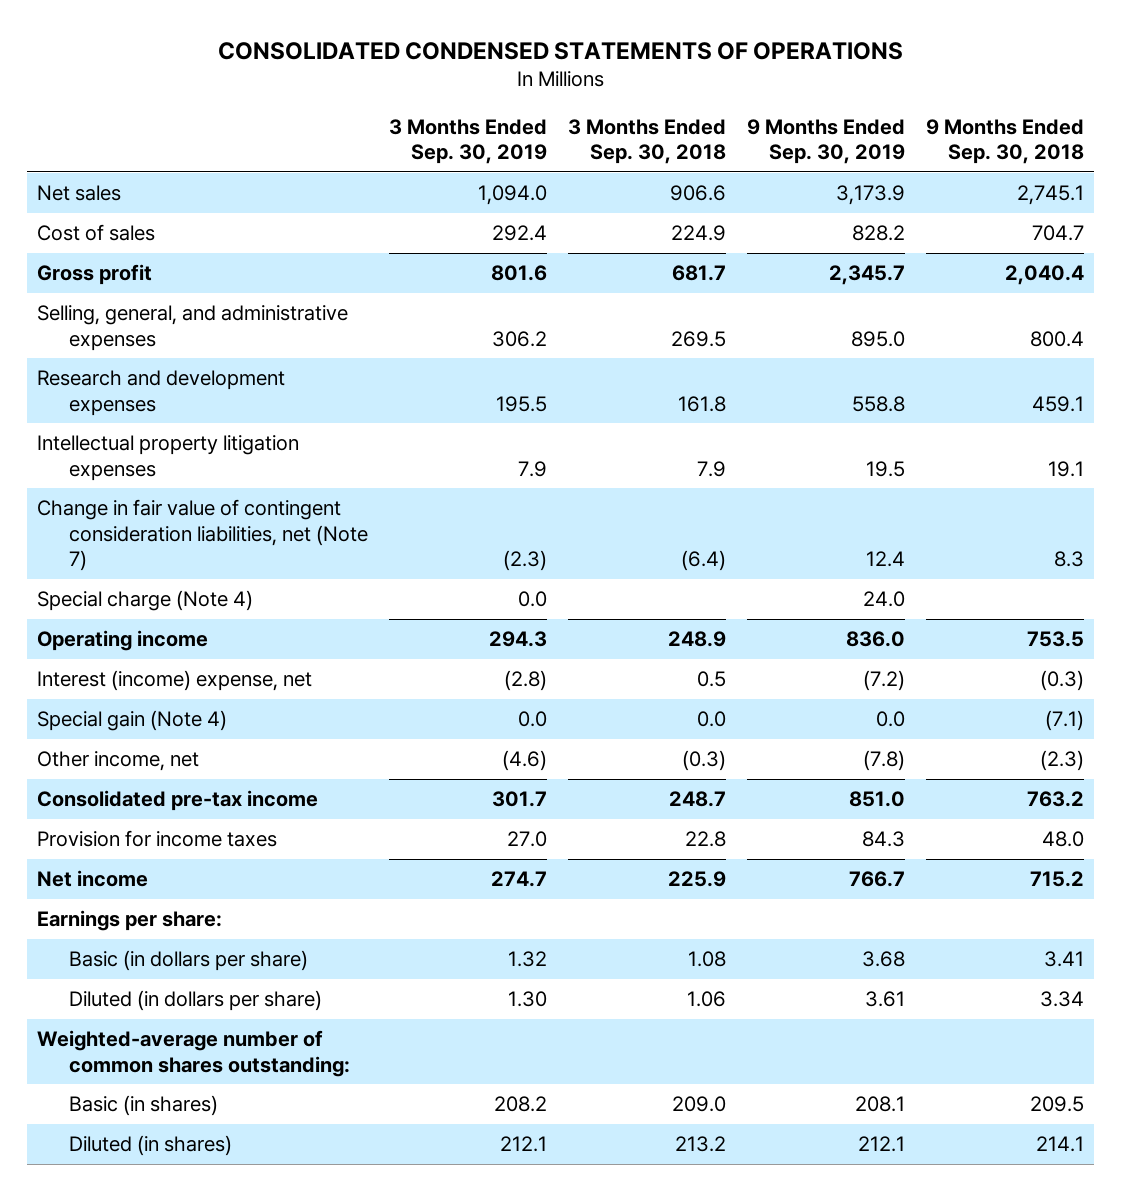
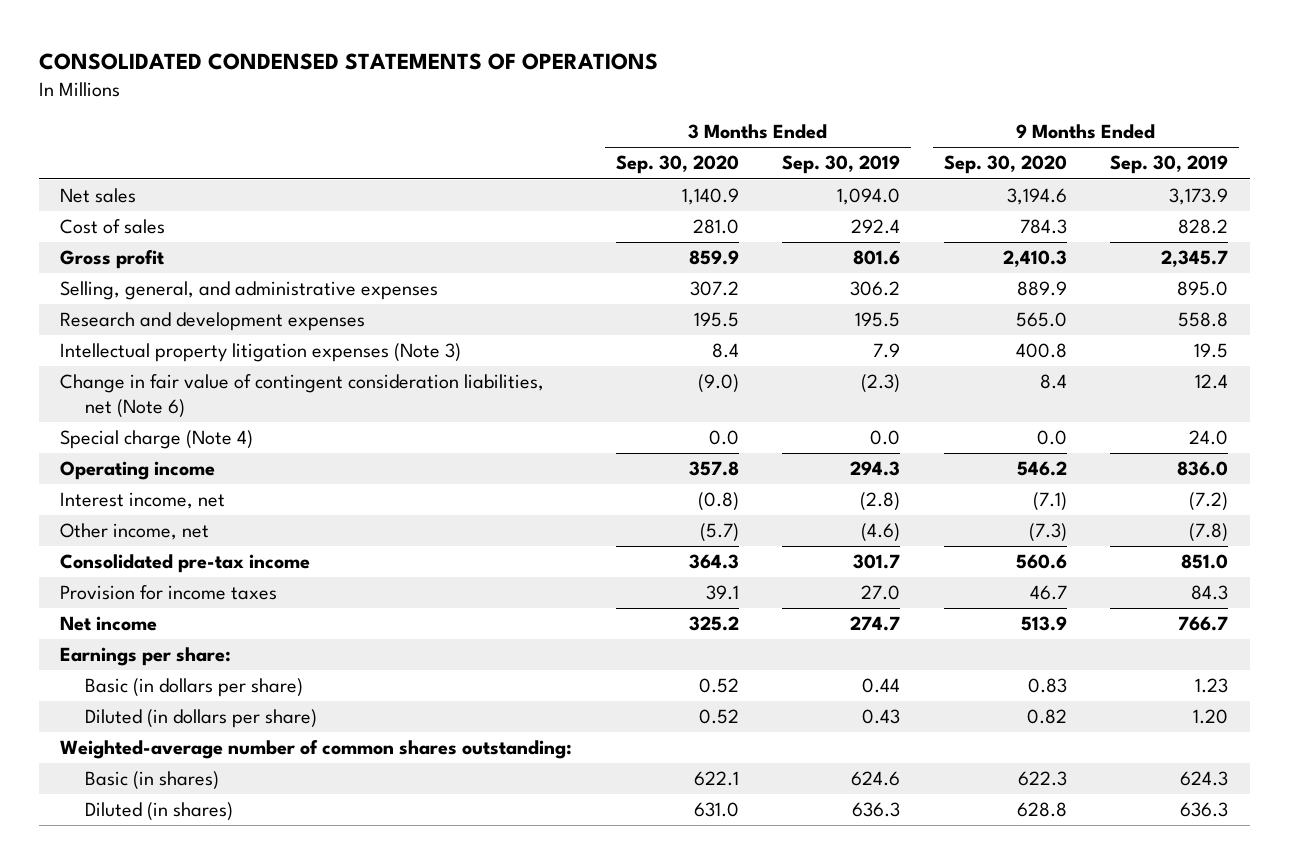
- | 3 Months Ended Sep. 30, 2019 | 3 Months Ended Sep. 30, 2018 | 9 Months Ended Sep. 30, 2019 | 9 Months Ended Sep. 30, 2018
+ | 3 Months Ended Sep. 30, 2020 | 3 Months Ended Sep. 30, 2019 | 9 Months Ended Sep. 30, 2020 | 9 Months Ended Sep. 30, 2019
- Intellectual property litigation expenses | 7.9 | 7.9 | 19.5 | 19.1
- Change in fair value of contingent consideration liabilities, net (Note 7) | (2.3) | (6.4) | 12.4 | 8.3
+ Intellectual property litigation expenses (Note 3) | 8.4 | 7.9 | 400.8 | 19.5
+ Change in fair value of contingent consideration liabilities, net (Note 6) | (9.0) | (2.3) | 8.4 | 12.4
- Interest (income) expense, net | (2.8) | 0.5 | (7.2) | (0.3)
- Special gain (Note 4) | 0.0 | 0.0 | 0.0 | (7.1)
+ Interest income, net | (0.8) | (2.8) | (7.1) | (7.2)
- Basic (in dollars per share) | 1.32 | 1.08 | 3.68 | 3.41
- Diluted (in dollars per share) | 1.30 | 1.06 | 3.61 | 3.34
+ Basic (in dollars per share) | 0.52 | 0.44 | 0.83 | 1.23
+ Diluted (in dollars per share) | 0.52 | 0.43 | 0.82 | 1.20
- Basic (in shares) | 208.2 | 209.0 | 208.1 | 209.5
- Diluted (in shares) | 212.1 | 213.2 | 212.1 | 214.1
+ Basic (in shares) | 622.1 | 624.6 | 622.3 | 624.3
+ Diluted (in shares) | 631.0 | 636.3 | 628.8 | 636.3

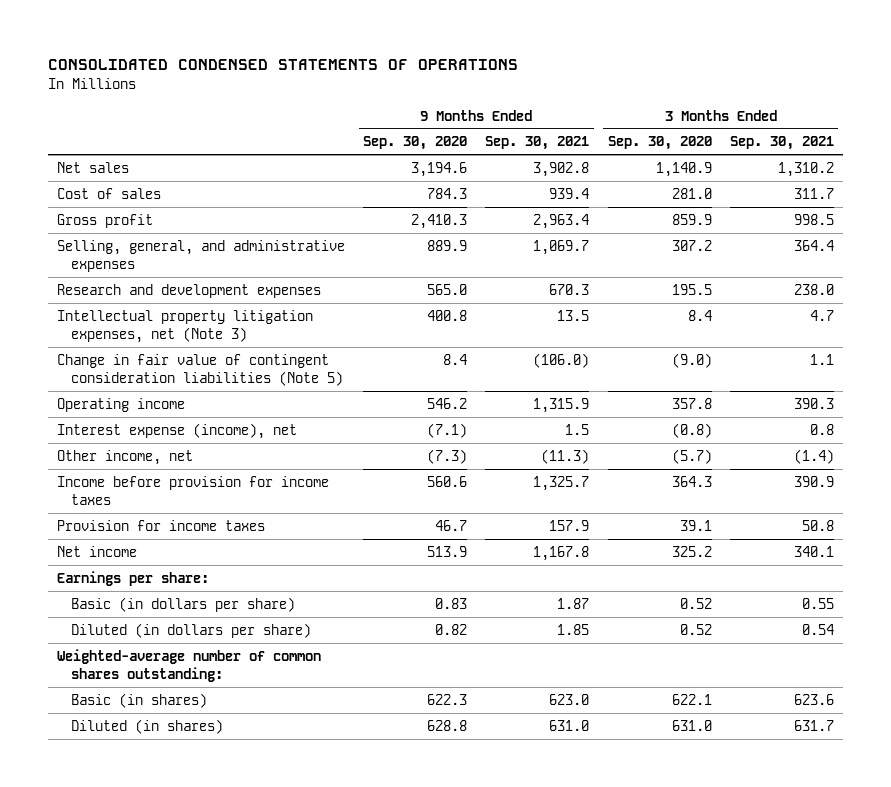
- | 3 Months Ended Sep. 30, 2020 | 3 Months Ended Sep. 30, 2019 | 9 Months Ended Sep. 30, 2020 | 9 Months Ended Sep. 30, 2019
+ | 9 Months Ended Sep. 30, 2020 | 9 Months Ended Sep. 30, 2021 | 3 Months Ended Sep. 30, 2020 | 3 Months Ended Sep. 30, 2021
- Intellectual property litigation expenses (Note 3) | 8.4 | 7.9 | 400.8 | 19.5
- Change in fair value of contingent consideration liabilities, net (Note 6) | (9.0) | (2.3) | 8.4 | 12.4
- Special charge (Note 4) | 0.0 | 0.0 | 0.0 | 24.0
+ Intellectual property litigation expenses, net (Note 3) | 400.8 | 13.5 | 8.4 | 4.7
+ Change in fair value of contingent consideration liabilities (Note 5) | 8.4 | (106.0) | (9.0) | 1.1
- Interest income, net | (0.8) | (2.8) | (7.1) | (7.2)
+ Interest expense (income), net | (7.1) | 1.5 | (0.8) | 0.8
- Consolidated pre-tax income | 364.3 | 301.7 | 560.6 | 851.0
+ Income before provision for income taxes | 560.6 | 1,325.7 | 364.3 | 390.9

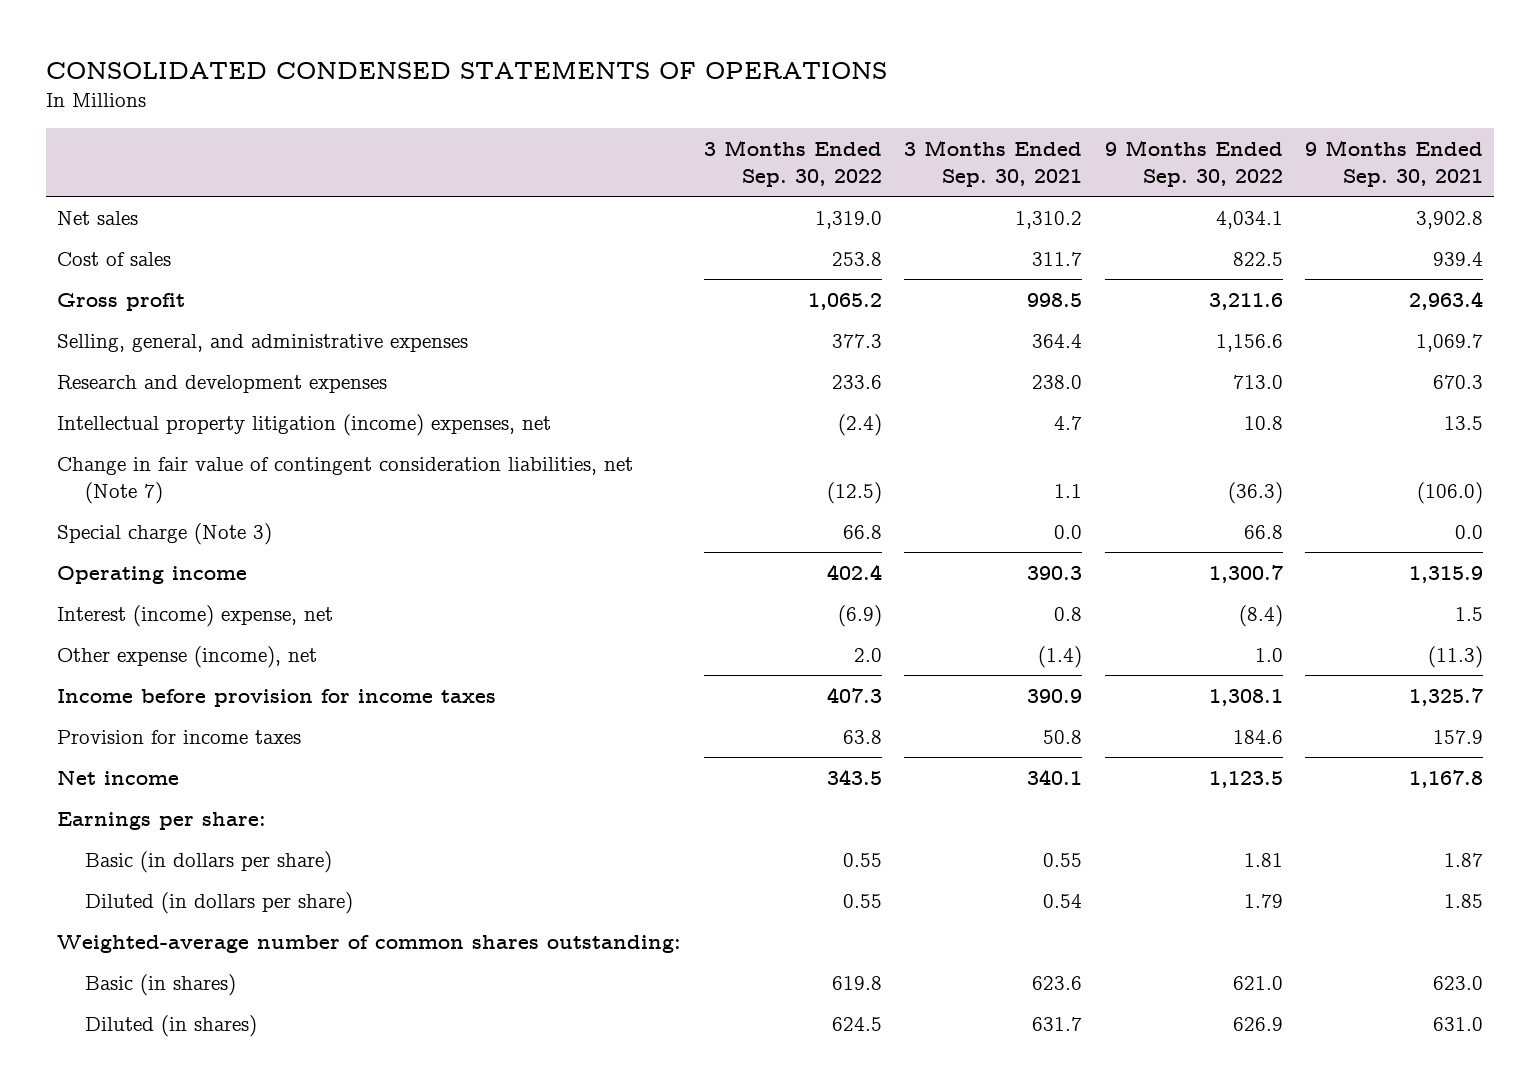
- | 9 Months Ended Sep. 30, 2020 | 9 Months Ended Sep. 30, 2021 | 3 Months Ended Sep. 30, 2020 | 3 Months Ended Sep. 30, 2021
+ | 3 Months Ended Sep. 30, 2022 | 3 Months Ended Sep. 30, 2021 | 9 Months Ended Sep. 30, 2022 | 9 Months Ended Sep. 30, 2021
- Intellectual property litigation expenses, net (Note 3) | 400.8 | 13.5 | 8.4 | 4.7
- Change in fair value of contingent consideration liabilities (Note 5) | 8.4 | (106.0) | (9.0) | 1.1
+ Intellectual property litigation (income) expenses, net | (2.4) | 4.7 | 10.8 | 13.5
+ Change in fair value of contingent consideration liabilities, net (Note 7) | (12.5) | 1.1 | (36.3) | (106.0)
+ Special charge (Note 3) | 66.8 | 0.0 | 66.8 | 0.0
- Interest expense (income), net | (7.1) | 1.5 | (0.8) | 0.8
- Other income, net | (7.3) | (11.3) | (5.7) | (1.4)
+ Interest (income) expense, net | (6.9) | 0.8 | (8.4) | 1.5
+ Other expense (income), net | 2.0 | (1.4) | 1.0 | (11.3)

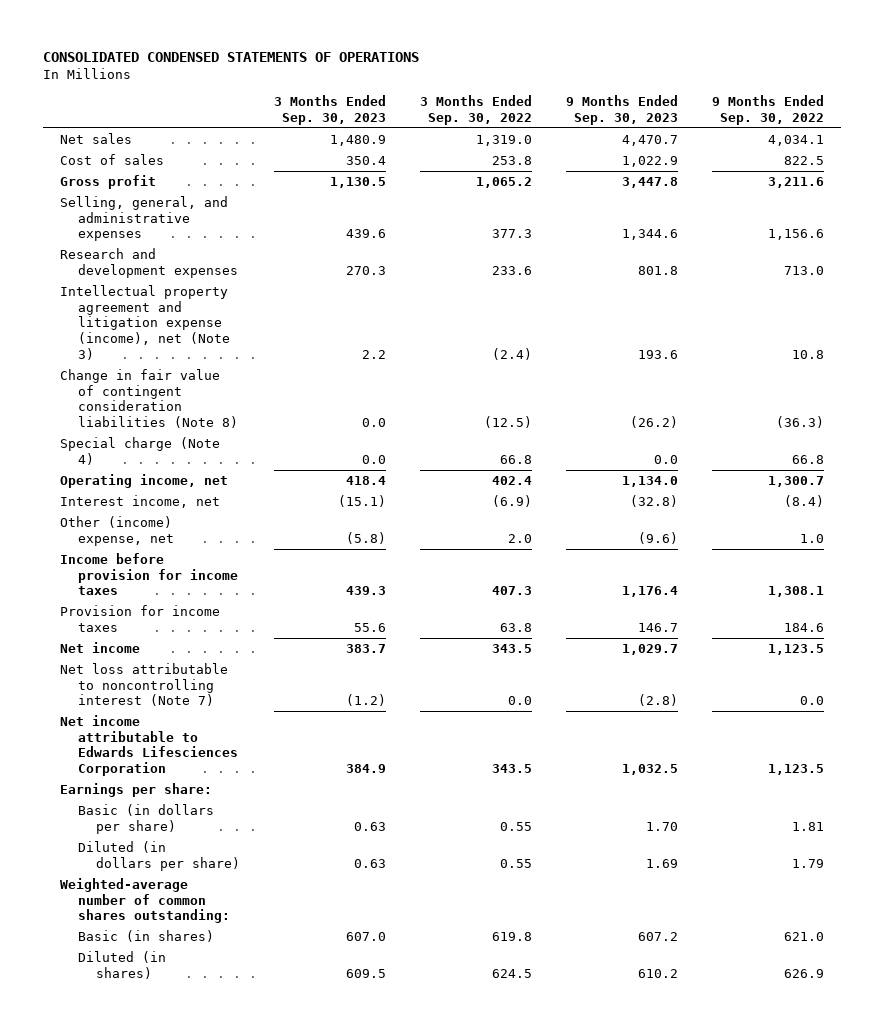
- | 3 Months Ended Sep. 30, 2022 | 3 Months Ended Sep. 30, 2021 | 9 Months Ended Sep. 30, 2022 | 9 Months Ended Sep. 30, 2021
+ | 3 Months Ended Sep. 30, 2023 | 3 Months Ended Sep. 30, 2022 | 9 Months Ended Sep. 30, 2023 | 9 Months Ended Sep. 30, 2022
- Intellectual property litigation (income) expenses, net | (2.4) | 4.7 | 10.8 | 13.5
- Change in fair value of contingent consideration liabilities, net (Note 7) | (12.5) | 1.1 | (36.3) | (106.0)
- Special charge (Note 3) | 66.8 | 0.0 | 66.8 | 0.0
- Operating income | 402.4 | 390.3 | 1,300.7 | 1,315.9
- Interest (income) expense, net | (6.9) | 0.8 | (8.4) | 1.5
- Other expense (income), net | 2.0 | (1.4) | 1.0 | (11.3)
+ Intellectual property agreement and litigation expense (income), net (Note 3) | 2.2 | (2.4) | 193.6 | 10.8
+ Change in fair value of contingent consideration liabilities (Note 8) | 0.0 | (12.5) | (26.2) | (36.3)
+ Special charge (Note 4) | 0.0 | 66.8 | 0.0 | 66.8
+ Operating income, net | 418.4 | 402.4 | 1,134.0 | 1,300.7
+ Interest income, net | (15.1) | (6.9) | (32.8) | (8.4)
+ Other (income) expense, net | (5.8) | 2.0 | (9.6) | 1.0
+ Net loss attributable to noncontrolling interest (Note 7) | (1.2) | 0.0 | (2.8) | 0.0
+ Net income attributable to Edwards Lifesciences Corporation | 384.9 | 343.5 | 1,032.5 | 1,123.5

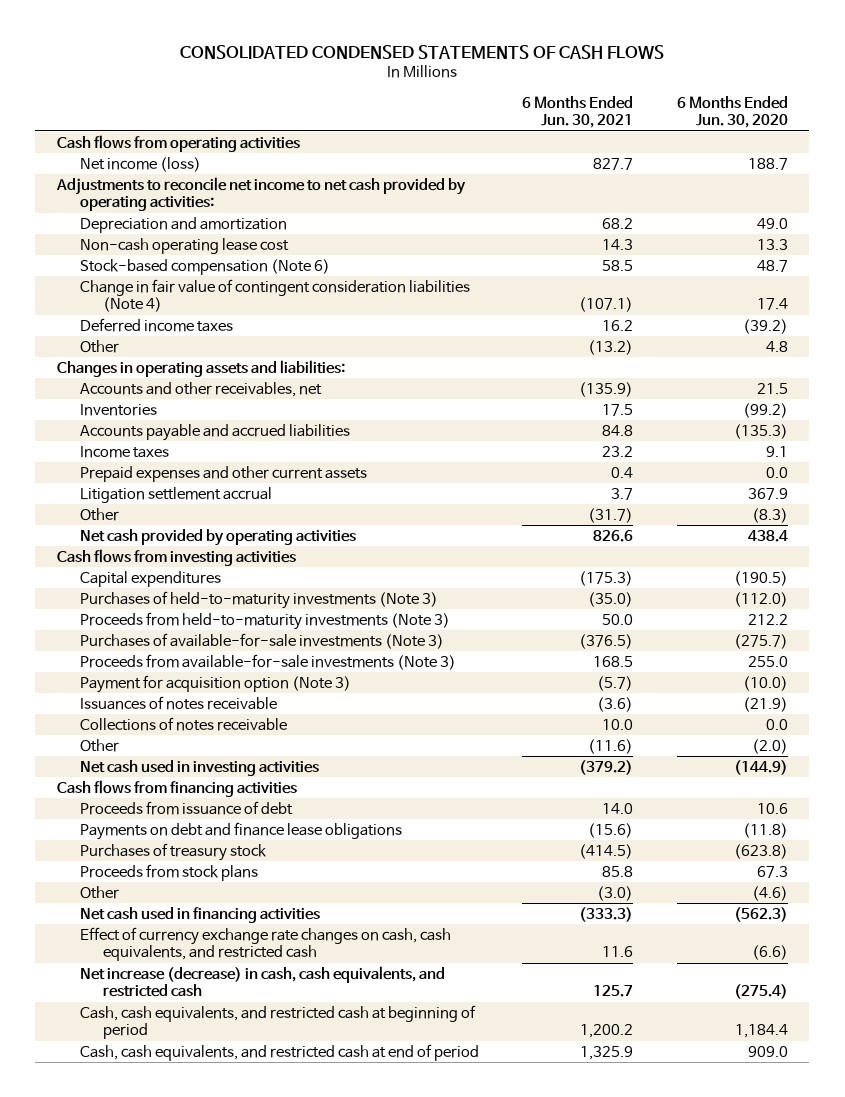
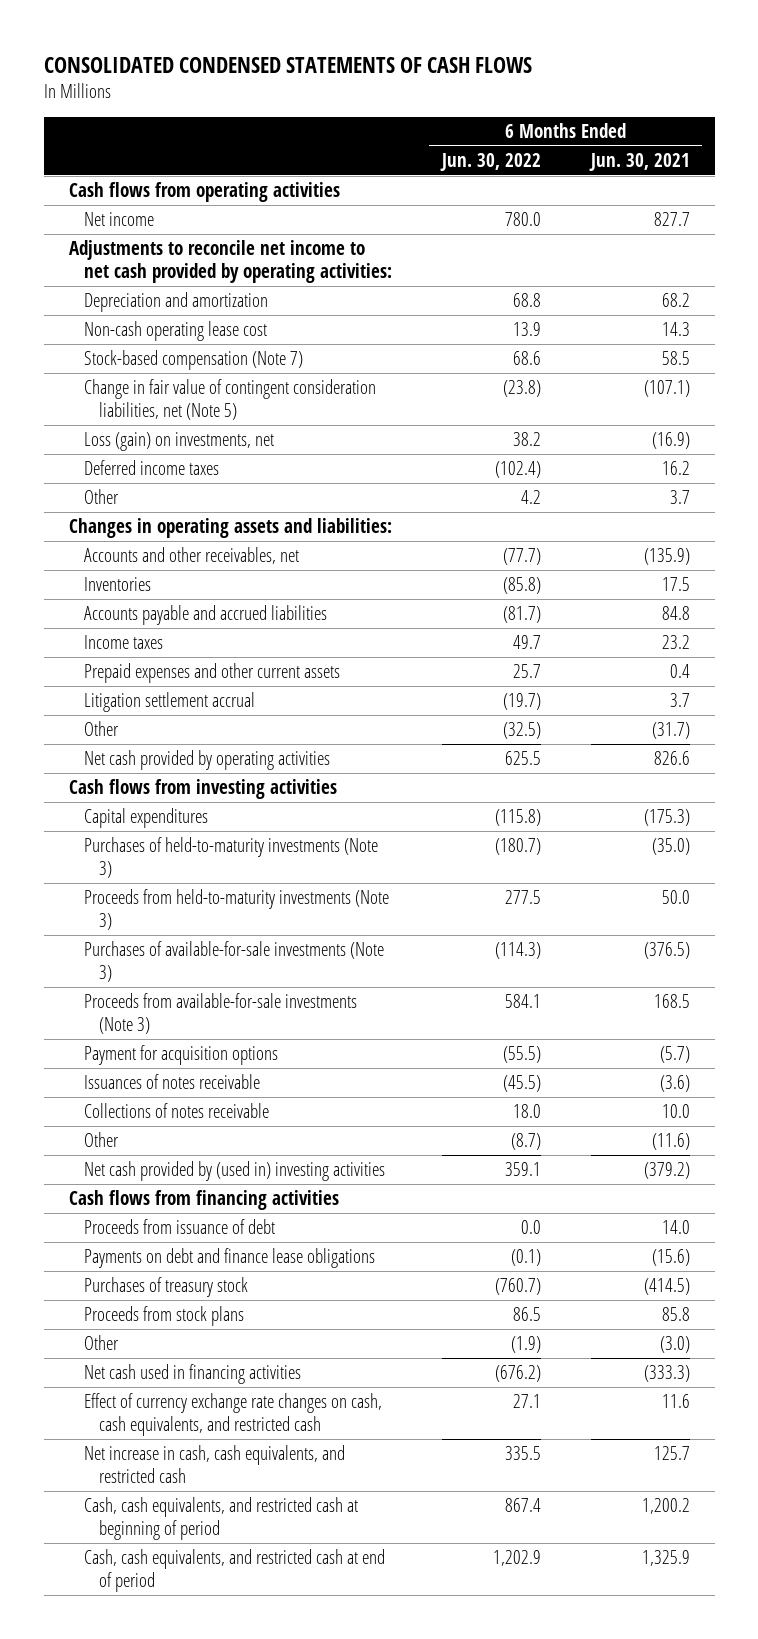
- | 6 Months Ended Jun. 30, 2021 | 6 Months Ended Jun. 30, 2020
+ | 6 Months Ended Jun. 30, 2022 | 6 Months Ended Jun. 30, 2021
- Net income (loss) | 827.7 | 188.7
+ Net income | 780.0 | 827.7
- Stock-based compensation (Note 6) | 58.5 | 48.7
- Change in fair value of contingent consideration liabilities (Note 4) | (107.1) | 17.4
+ Stock-based compensation (Note 7) | 68.6 | 58.5
+ Change in fair value of contingent consideration liabilities, net (Note 5) | (23.8) | (107.1)
+ Loss (gain) on investments, net | 38.2 | (16.9)
- Other | (13.2) | 4.8
+ Other | 4.2 | 3.7
- Payment for acquisition option (Note 3) | (5.7) | (10.0)
+ Payment for acquisition options | (55.5) | (5.7)
- Net cash used in investing activities | (379.2) | (144.9)
+ Net cash provided by (used in) investing activities | 359.1 | (379.2)
- Net increase (decrease) in cash, cash equivalents, and restricted cash | 125.7 | (275.4)
+ Net increase in cash, cash equivalents, and restricted cash | 335.5 | 125.7

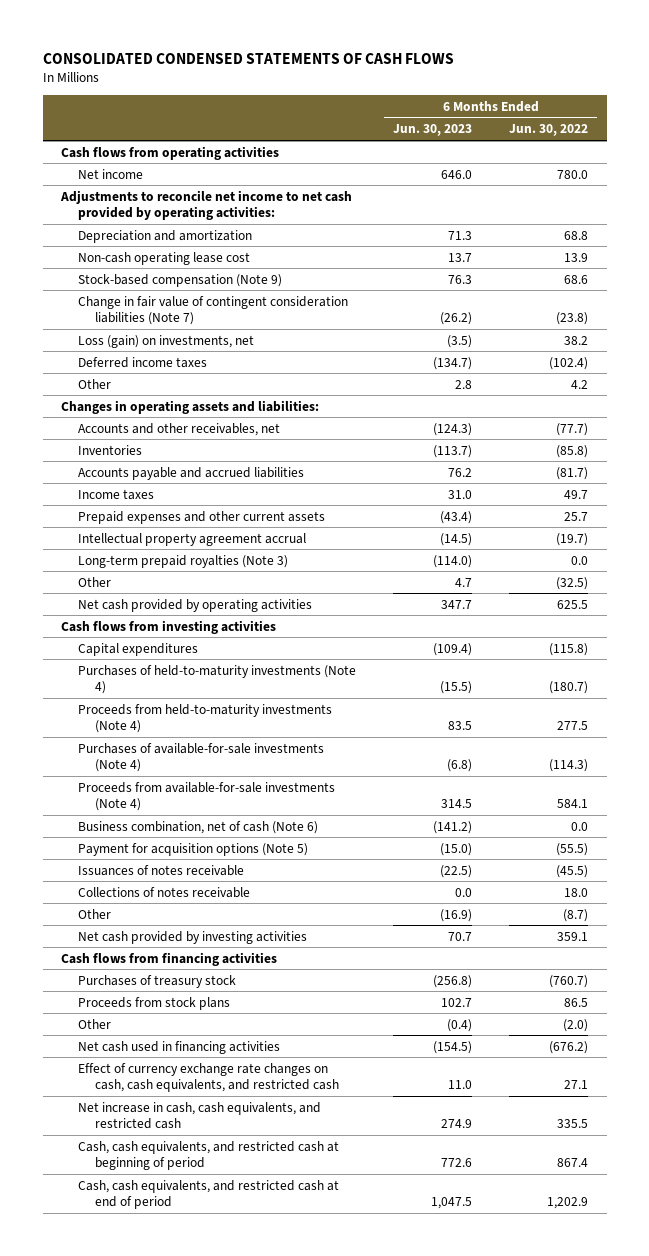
- | 6 Months Ended Jun. 30, 2022 | 6 Months Ended Jun. 30, 2021
+ | 6 Months Ended Jun. 30, 2023 | 6 Months Ended Jun. 30, 2022
- Stock-based compensation (Note 7) | 68.6 | 58.5
- Change in fair value of contingent consideration liabilities, net (Note 5) | (23.8) | (107.1)
+ Stock-based compensation (Note 9) | 76.3 | 68.6
+ Change in fair value of contingent consideration liabilities (Note 7) | (26.2) | (23.8)
- Litigation settlement accrual | (19.7) | 3.7
+ Intellectual property agreement accrual | (14.5) | (19.7)
+ Long-term prepaid royalties (Note 3) | (114.0) | 0.0
- Purchases of held-to-maturity investments (Note 3) | (180.7) | (35.0)
- Proceeds from held-to-maturity investments (Note 3) | 277.5 | 50.0
- Purchases of available-for-sale investments (Note 3) | (114.3) | (376.5)
- Proceeds from available-for-sale investments (Note 3) | 584.1 | 168.5
- Payment for acquisition options | (55.5) | (5.7)
+ Purchases of held-to-maturity investments (Note 4) | (15.5) | (180.7)
+ Proceeds from held-to-maturity investments (Note 4) | 83.5 | 277.5
+ Purchases of available-for-sale investments (Note 4) | (6.8) | (114.3)
+ Proceeds from available-for-sale investments (Note 4) | 314.5 | 584.1
+ Business combination, net of cash (Note 6) | (141.2) | 0.0
+ Payment for acquisition options (Note 5) | (15.0) | (55.5)
- Net cash provided by (used in) investing activities | 359.1 | (379.2)
+ Net cash provided by investing activities | 70.7 | 359.1
- Proceeds from issuance of debt | 0.0 | 14.0
- Payments on debt and finance lease obligations | (0.1) | (15.6)
- Other | (1.9) | (3.0)
+ Other | (0.4) | (2.0)

